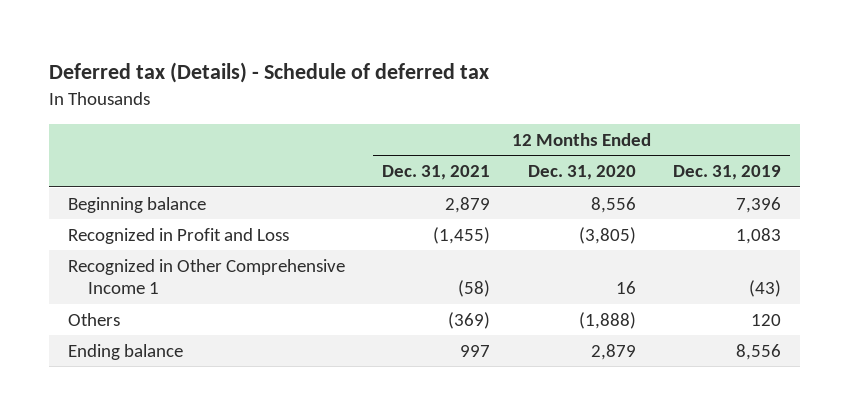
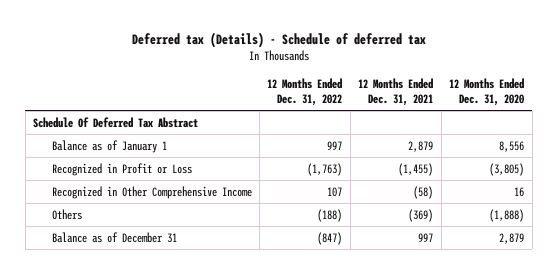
- | 12 Months Ended Dec. 31, 2021 | 12 Months Ended Dec. 31, 2020 | 12 Months Ended Dec. 31, 2019
+ | 12 Months Ended Dec. 31, 2022 | 12 Months Ended Dec. 31, 2021 | 12 Months Ended Dec. 31, 2020
- Beginning balance | 2,879 | 8,556 | 7,396
- Recognized in Profit and Loss | (1,455) | (3,805) | 1,083
- Recognized in Other Comprehensive Income 1 | (58) | 16 | (43)
+ Schedule Of Deferred Tax Abstract
+ Balance as of January 1 | 997 | 2,879 | 8,556
+ Recognized in Profit or Loss | (1,763) | (1,455) | (3,805)
+ Recognized in Other Comprehensive Income | 107 | (58) | 16
- Ending balance | 997 | 2,879 | 8,556
+ Balance as of December 31 | (847) | 997 | 2,879

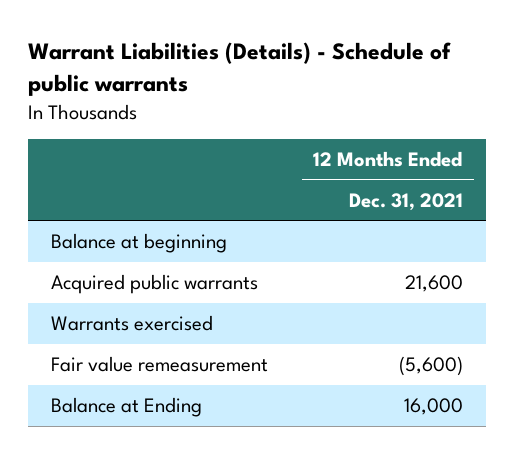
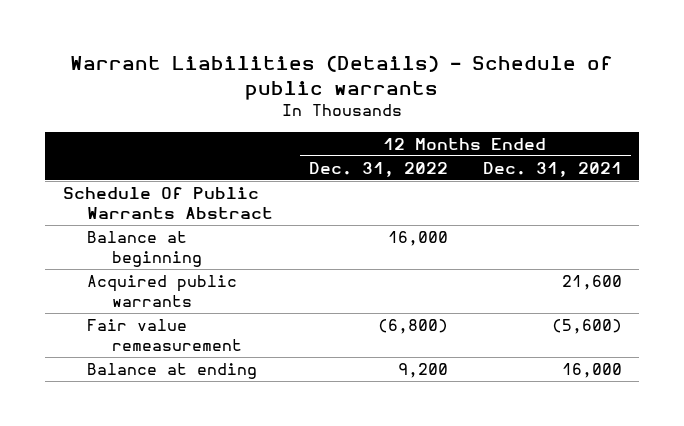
- | 12 Months Ended Dec. 31, 2021
+ | 12 Months Ended Dec. 31, 2022 | 12 Months Ended Dec. 31, 2021
+ Schedule Of Public Warrants Abstract
- Warrants exercised
- Balance at Ending | 16,000
+ Balance at ending | 9,200 | 16,000

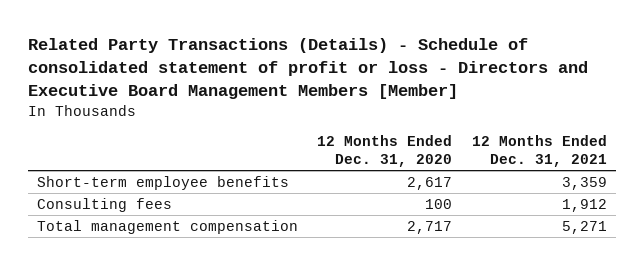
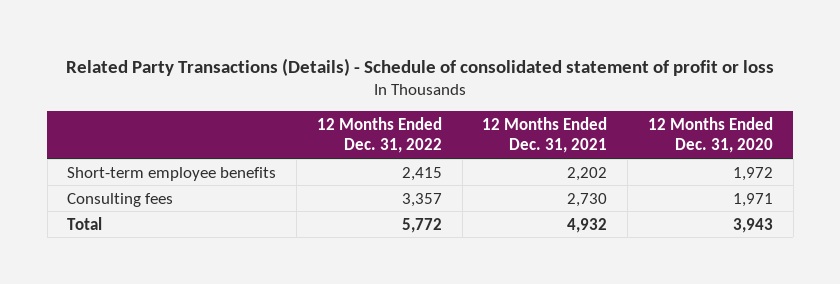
- Related Party Transactions (Details) - Schedule of consolidated statement of profit or loss - Directors and Executive Board Management Members [Member]
+ Related Party Transactions (Details) - Schedule of consolidated statement of profit or loss
- | 12 Months Ended Dec. 31, 2020 | 12 Months Ended Dec. 31, 2021
+ | 12 Months Ended Dec. 31, 2022 | 12 Months Ended Dec. 31, 2021 | 12 Months Ended Dec. 31, 2020
- Short-term employee benefits | 2,617 | 3,359
- Consulting fees | 100 | 1,912
- Total management compensation | 2,717 | 5,271
+ Short-term employee benefits | 2,415 | 2,202 | 1,972
+ Consulting fees | 3,357 | 2,730 | 1,971
+ Total | 5,772 | 4,932 | 3,943

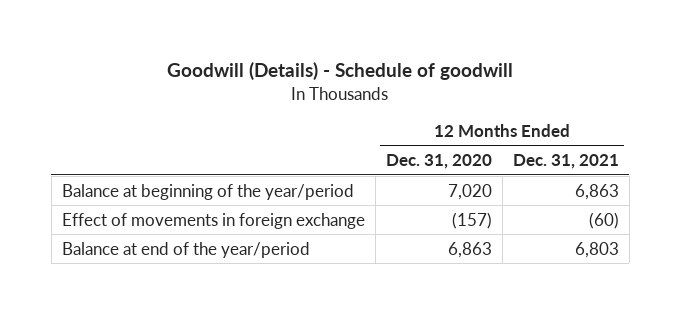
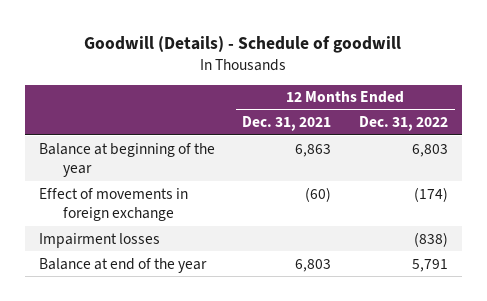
- | 12 Months Ended Dec. 31, 2020 | 12 Months Ended Dec. 31, 2021
+ | 12 Months Ended Dec. 31, 2021 | 12 Months Ended Dec. 31, 2022
- Balance at beginning of the year/period | 7,020 | 6,863
+ Balance at beginning of the year | 6,863 | 6,803
- Balance at end of the year/period | 6,863 | 6,803
+ Impairment losses | | (838)
+ Balance at end of the year | 6,803 | 5,791

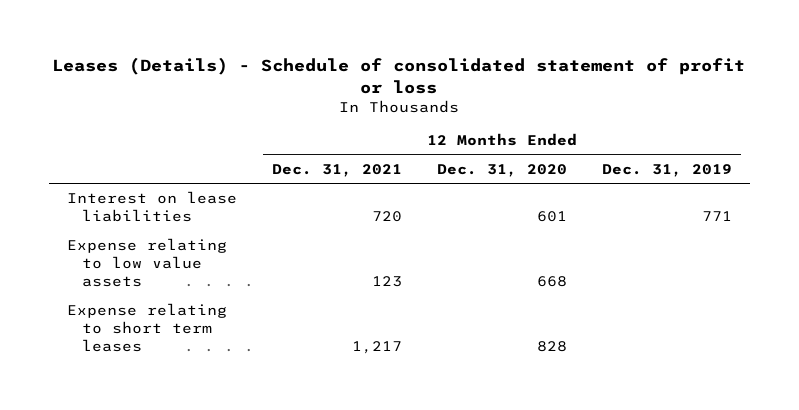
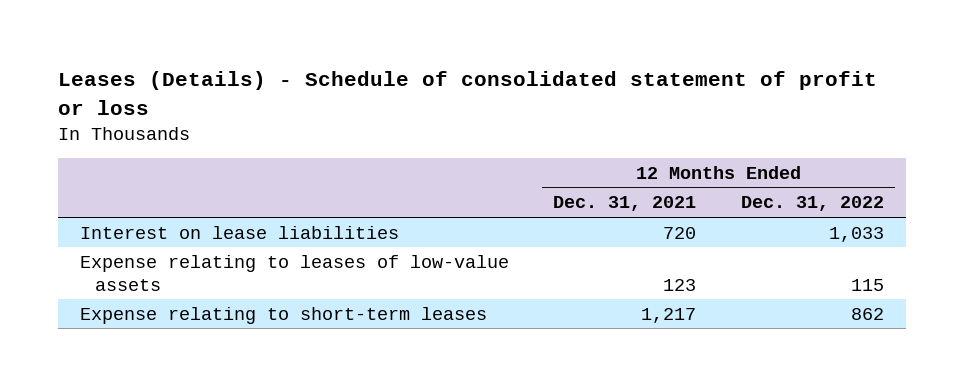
- | 12 Months Ended Dec. 31, 2021 | 12 Months Ended Dec. 31, 2020 | 12 Months Ended Dec. 31, 2019
+ | 12 Months Ended Dec. 31, 2021 | 12 Months Ended Dec. 31, 2022
- Expense relating to low value assets | 123 | 668 |
- Expense relating to short term leases | 1,217 | 828 |
+ Expense relating to leases of low-value assets | 123 | 115
+ Expense relating to short-term leases | 1,217 | 862

